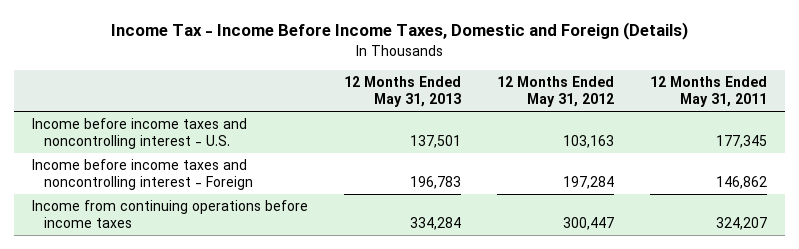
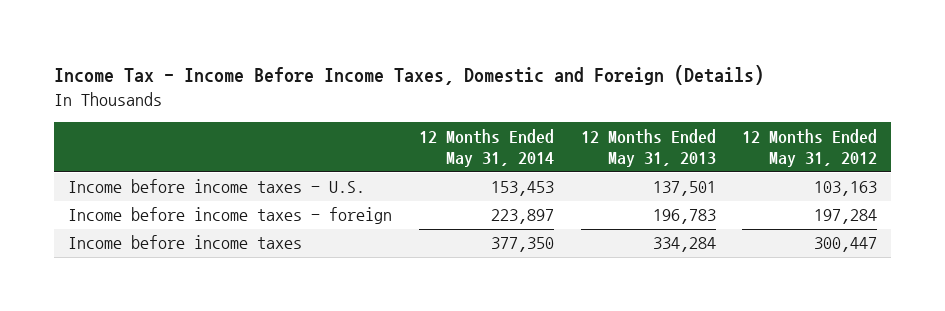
- | 12 Months Ended May 31, 2013 | 12 Months Ended May 31, 2012 | 12 Months Ended May 31, 2011
+ | 12 Months Ended May 31, 2014 | 12 Months Ended May 31, 2013 | 12 Months Ended May 31, 2012
- Income before income taxes and noncontrolling interest - U.S. | 137,501 | 103,163 | 177,345
- Income before income taxes and noncontrolling interest - Foreign | 196,783 | 197,284 | 146,862
- Income from continuing operations before income taxes | 334,284 | 300,447 | 324,207
+ Income before income taxes - U.S. | 153,453 | 137,501 | 103,163
+ Income before income taxes - foreign | 223,897 | 196,783 | 197,284
+ Income before income taxes | 377,350 | 334,284 | 300,447

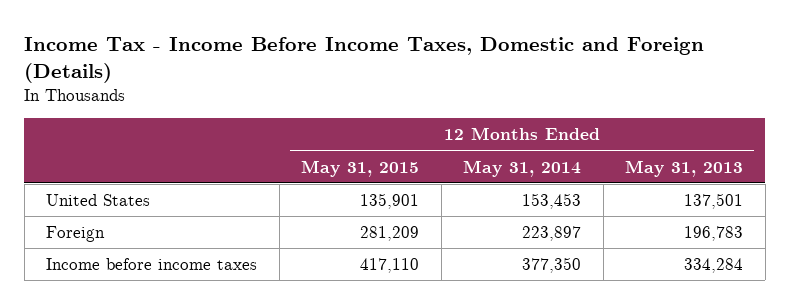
- | 12 Months Ended May 31, 2014 | 12 Months Ended May 31, 2013 | 12 Months Ended May 31, 2012
+ | 12 Months Ended May 31, 2015 | 12 Months Ended May 31, 2014 | 12 Months Ended May 31, 2013
- Income before income taxes - U.S. | 153,453 | 137,501 | 103,163
- Income before income taxes - foreign | 223,897 | 196,783 | 197,284
+ United States | 135,901 | 153,453 | 137,501
+ Foreign | 281,209 | 223,897 | 196,783

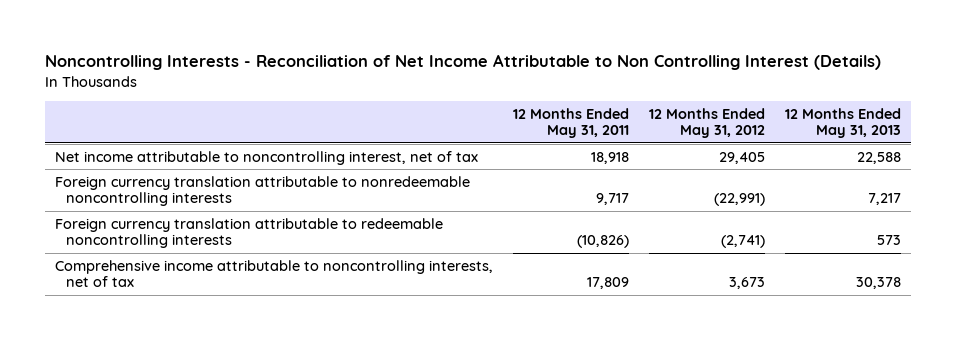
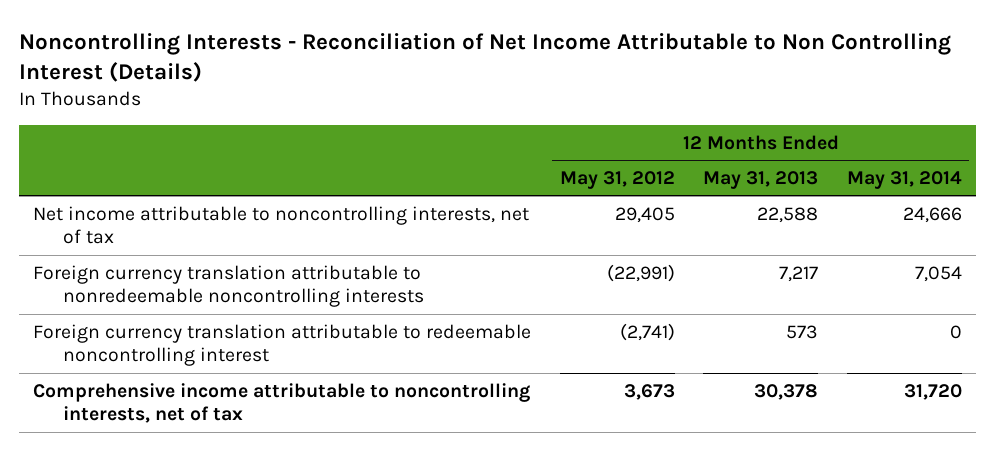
- | 12 Months Ended May 31, 2011 | 12 Months Ended May 31, 2012 | 12 Months Ended May 31, 2013
+ | 12 Months Ended May 31, 2012 | 12 Months Ended May 31, 2013 | 12 Months Ended May 31, 2014
- Net income attributable to noncontrolling interest, net of tax | 18,918 | 29,405 | 22,588
+ Net income attributable to noncontrolling interests, net of tax | 29,405 | 22,588 | 24,666
- Foreign currency translation attributable to redeemable noncontrolling interests | (10,826) | (2,741) | 573
+ Foreign currency translation attributable to redeemable noncontrolling interest | (2,741) | 573 | 0

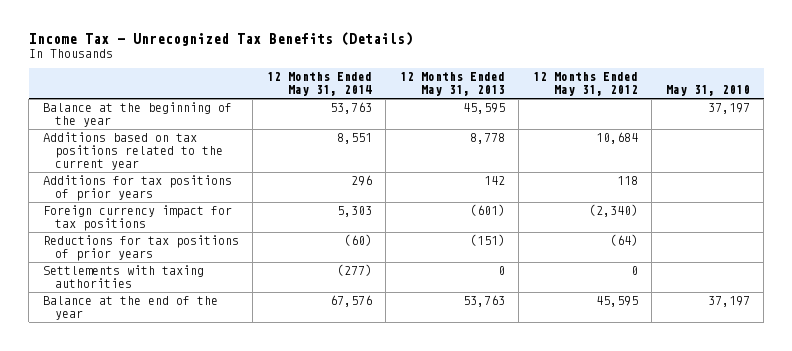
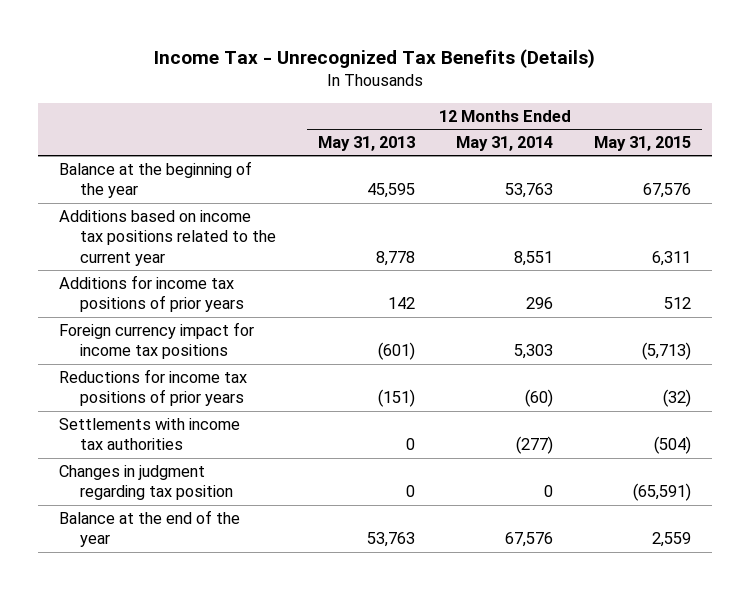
- | 12 Months Ended May 31, 2014 | 12 Months Ended May 31, 2013 | 12 Months Ended May 31, 2012 | May 31, 2010
+ | 12 Months Ended May 31, 2013 | 12 Months Ended May 31, 2014 | 12 Months Ended May 31, 2015
- Additions based on tax positions related to the current year | 8,551 | 8,778 | 10,684 |
- Additions for tax positions of prior years | 296 | 142 | 118 |
- Foreign currency impact for tax positions | 5,303 | (601) | (2,340) |
- Reductions for tax positions of prior years | (60) | (151) | (64) |
- Settlements with taxing authorities | (277) | 0 | 0 |
+ Additions based on income tax positions related to the current year | 8,778 | 8,551 | 6,311
+ Additions for income tax positions of prior years | 142 | 296 | 512
+ Foreign currency impact for income tax positions | (601) | 5,303 | (5,713)
+ Reductions for income tax positions of prior years | (151) | (60) | (32)
+ Settlements with income tax authorities | 0 | (277) | (504)
+ Changes in judgment regarding tax position | 0 | 0 | (65,591)

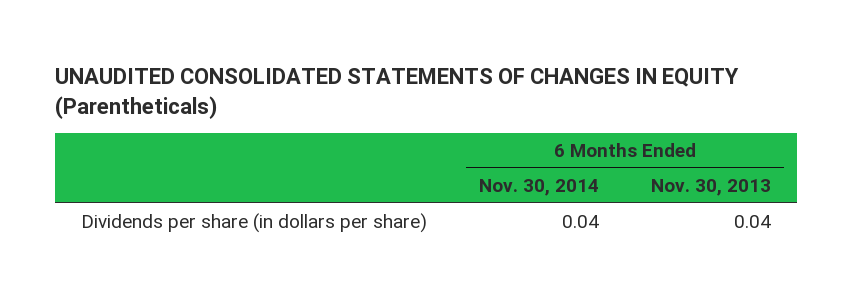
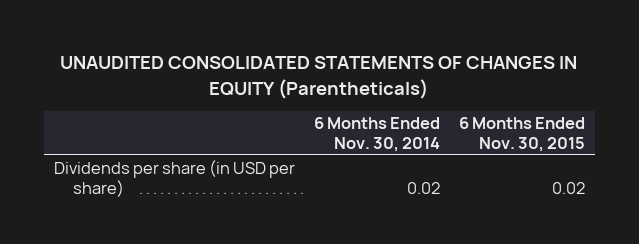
- | 6 Months Ended Nov. 30, 2014 | 6 Months Ended Nov. 30, 2013
+ | 6 Months Ended Nov. 30, 2014 | 6 Months Ended Nov. 30, 2015
- Dividends per share (in dollars per share) | 0.04 | 0.04
+ Dividends per share (in USD per share) | 0.02 | 0.02

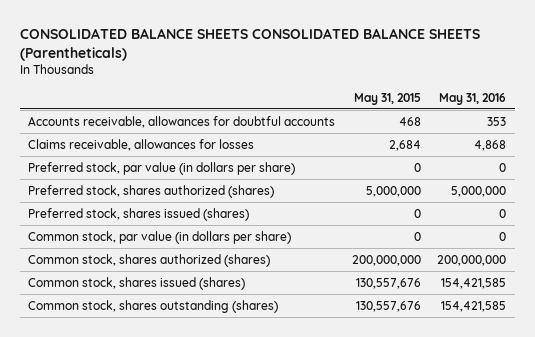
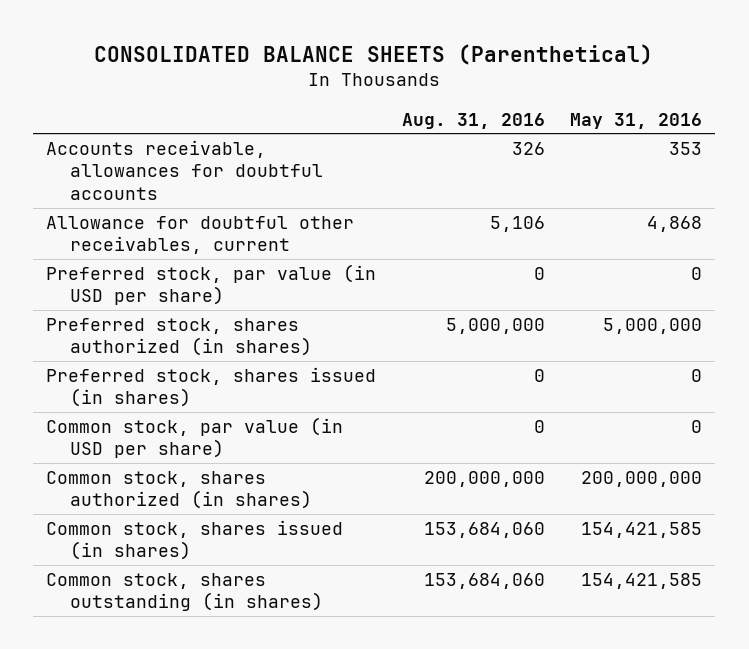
- CONSOLIDATED BALANCE SHEETS CONSOLIDATED BALANCE SHEETS (Parentheticals)
+ CONSOLIDATED BALANCE SHEETS (Parenthetical)
- | May 31, 2015 | May 31, 2016
+ | Aug. 31, 2016 | May 31, 2016
- Claims receivable, allowances for losses | 2,684 | 4,868
- Preferred stock, par value (in dollars per share) | 0 | 0
- Preferred stock, shares authorized (shares) | 5,000,000 | 5,000,000
- Preferred stock, shares issued (shares) | 0 | 0
- Common stock, par value (in dollars per share) | 0 | 0
- Common stock, shares authorized (shares) | 200,000,000 | 200,000,000
- Common stock, shares issued (shares) | 130,557,676 | 154,421,585
- Common stock, shares outstanding (shares) | 130,557,676 | 154,421,585
+ Allowance for doubtful other receivables, current | 5,106 | 4,868
+ Preferred stock, par value (in USD per share) | 0 | 0
+ Preferred stock, shares authorized (in shares) | 5,000,000 | 5,000,000
+ Preferred stock, shares issued (in shares) | 0 | 0
+ Common stock, par value (in USD per share) | 0 | 0
+ Common stock, shares authorized (in shares) | 200,000,000 | 200,000,000
+ Common stock, shares issued (in shares) | 153,684,060 | 154,421,585
+ Common stock, shares outstanding (in shares) | 153,684,060 | 154,421,585

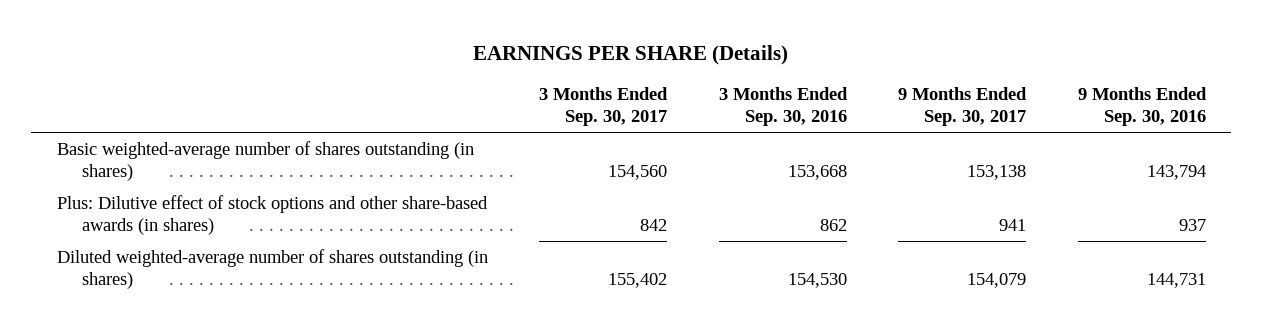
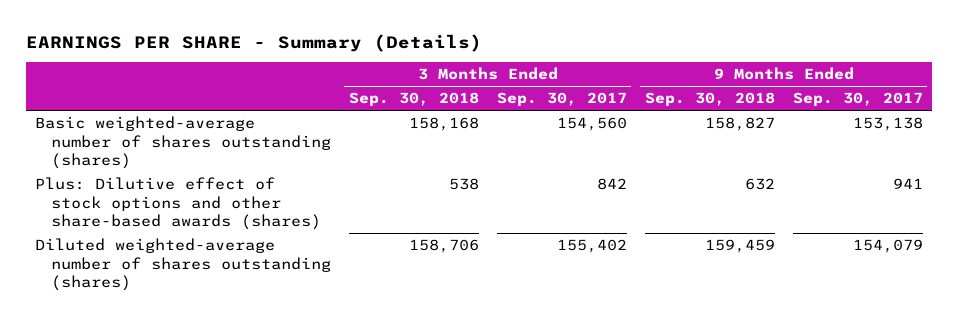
- EARNINGS PER SHARE (Details)
+ EARNINGS PER SHARE - Summary (Details)
- | 3 Months Ended Sep. 30, 2017 | 3 Months Ended Sep. 30, 2016 | 9 Months Ended Sep. 30, 2017 | 9 Months Ended Sep. 30, 2016
+ | 3 Months Ended Sep. 30, 2018 | 3 Months Ended Sep. 30, 2017 | 9 Months Ended Sep. 30, 2018 | 9 Months Ended Sep. 30, 2017
- Basic weighted-average number of shares outstanding (in shares) | 154,560 | 153,668 | 153,138 | 143,794
- Plus: Dilutive effect of stock options and other share-based awards (in shares) | 842 | 862 | 941 | 937
- Diluted weighted-average number of shares outstanding (in shares) | 155,402 | 154,530 | 154,079 | 144,731
+ Basic weighted-average number of shares outstanding (shares) | 158,168 | 154,560 | 158,827 | 153,138
+ Plus: Dilutive effect of stock options and other share-based awards (shares) | 538 | 842 | 632 | 941
+ Diluted weighted-average number of shares outstanding (shares) | 158,706 | 155,402 | 159,459 | 154,079

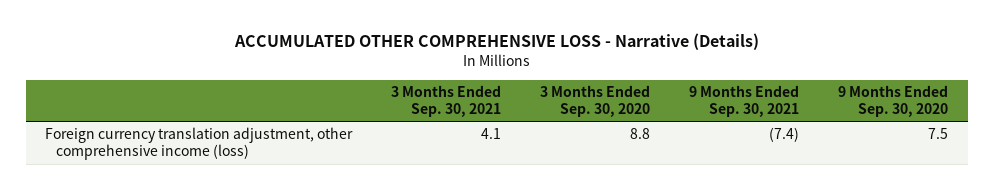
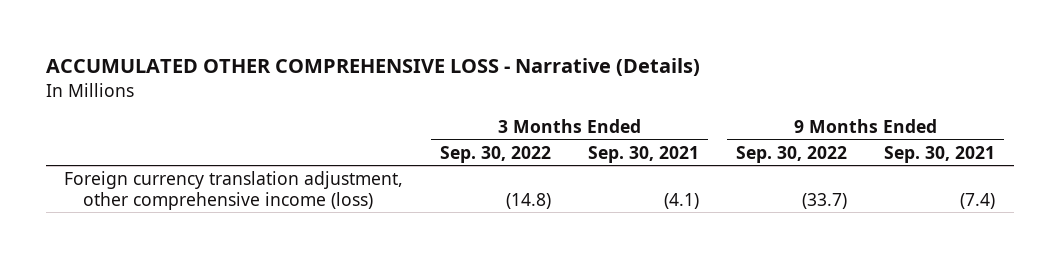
- | 3 Months Ended Sep. 30, 2021 | 3 Months Ended Sep. 30, 2020 | 9 Months Ended Sep. 30, 2021 | 9 Months Ended Sep. 30, 2020
+ | 3 Months Ended Sep. 30, 2022 | 3 Months Ended Sep. 30, 2021 | 9 Months Ended Sep. 30, 2022 | 9 Months Ended Sep. 30, 2021
- Foreign currency translation adjustment, other comprehensive income (loss) | 4.1 | 8.8 | (7.4) | 7.5
+ Foreign currency translation adjustment, other comprehensive income (loss) | (14.8) | (4.1) | (33.7) | (7.4)

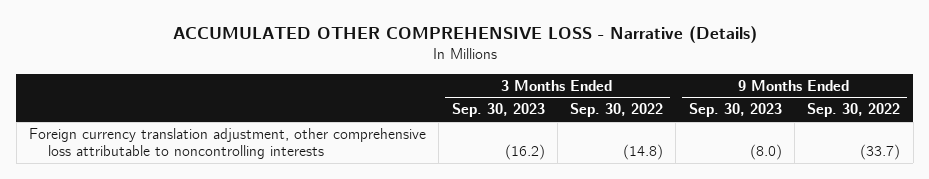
- | 3 Months Ended Sep. 30, 2022 | 3 Months Ended Sep. 30, 2021 | 9 Months Ended Sep. 30, 2022 | 9 Months Ended Sep. 30, 2021
+ | 3 Months Ended Sep. 30, 2023 | 3 Months Ended Sep. 30, 2022 | 9 Months Ended Sep. 30, 2023 | 9 Months Ended Sep. 30, 2022
- Foreign currency translation adjustment, other comprehensive income (loss) | (14.8) | (4.1) | (33.7) | (7.4)
+ Foreign currency translation adjustment, other comprehensive loss attributable to noncontrolling interests | (16.2) | (14.8) | (8.0) | (33.7)

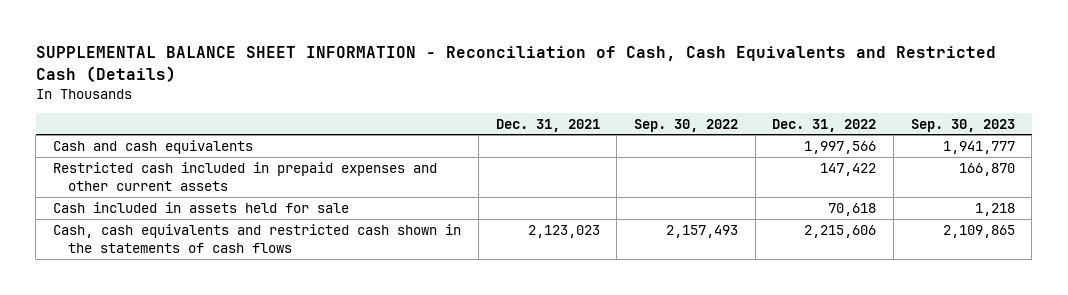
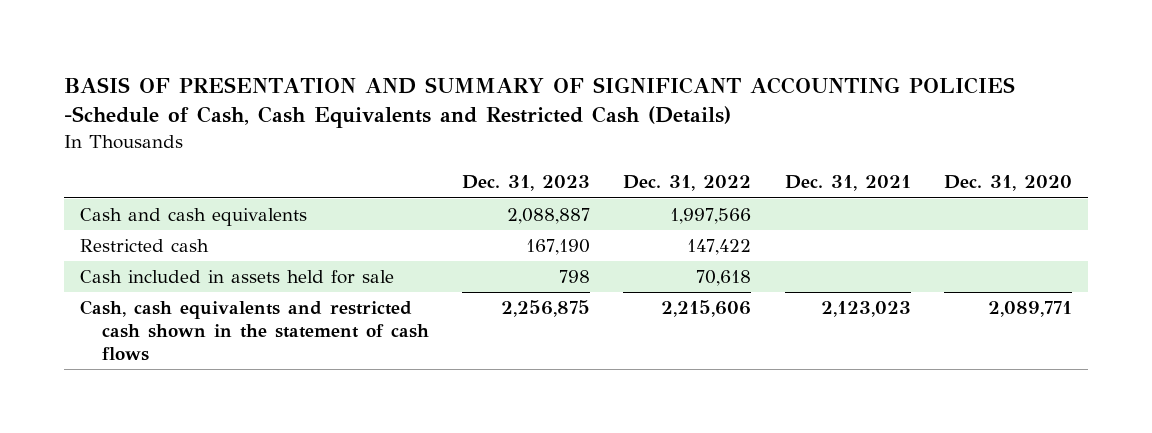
- SUPPLEMENTAL BALANCE SHEET INFORMATION - Reconciliation of Cash, Cash Equivalents and Restricted Cash (Details)
+ BASIS OF PRESENTATION AND SUMMARY OF SIGNIFICANT ACCOUNTING POLICIES -Schedule of Cash, Cash Equivalents and Restricted Cash (Details)
- | Dec. 31, 2021 | Sep. 30, 2022 | Dec. 31, 2022 | Sep. 30, 2023
+ | Dec. 31, 2023 | Dec. 31, 2022 | Dec. 31, 2021 | Dec. 31, 2020
- Restricted cash included in prepaid expenses and other current assets | | | 147,422 | 166,870
+ Restricted cash | 167,190 | 147,422 | |
- Cash, cash equivalents and restricted cash shown in the statements of cash flows | 2,123,023 | 2,157,493 | 2,215,606 | 2,109,865
+ Cash, cash equivalents and restricted cash shown in the statement of cash flows | 2,256,875 | 2,215,606 | 2,123,023 | 2,089,771

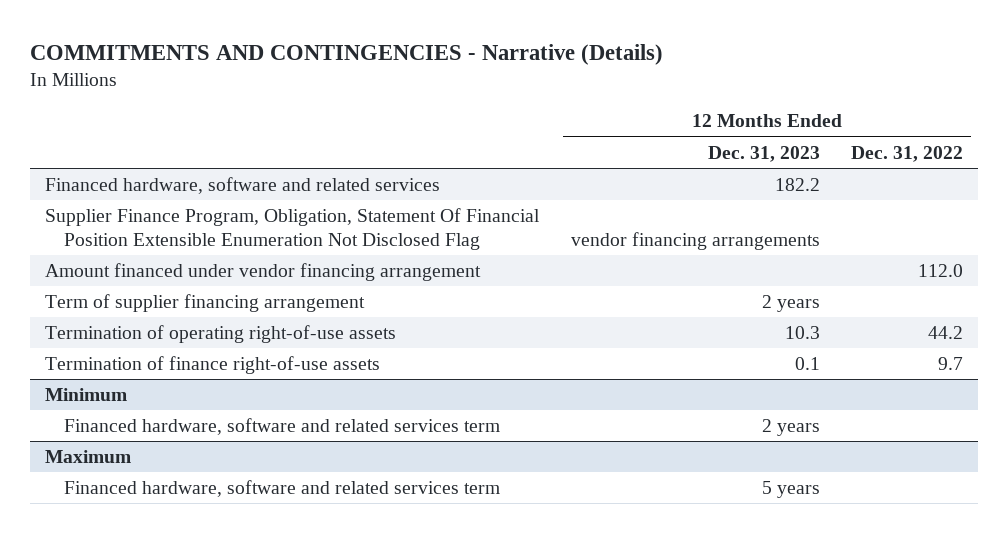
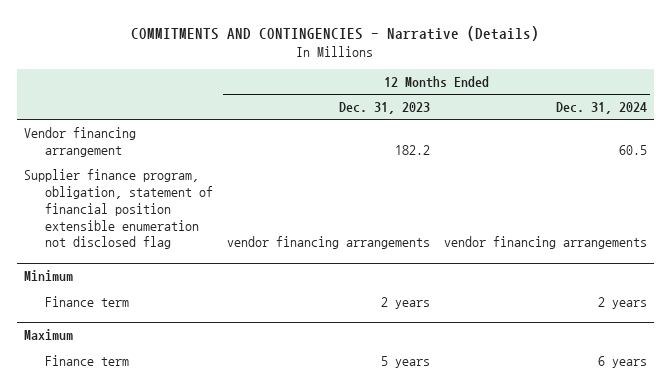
- | 12 Months Ended Dec. 31, 2023 | 12 Months Ended Dec. 31, 2022
+ | 12 Months Ended Dec. 31, 2023 | 12 Months Ended Dec. 31, 2024
- Financed hardware, software and related services | 182.2 |
- Supplier Finance Program, Obligation, Statement Of Financial Position Extensible Enumeration Not Disclosed Flag | vendor financing arrangements |
- Amount financed under vendor financing arrangement | | 112.0
- Term of supplier financing arrangement | 2 years |
- Termination of operating right-of-use assets | 10.3 | 44.2
- Termination of finance right-of-use assets | 0.1 | 9.7
+ Vendor financing arrangement | 182.2 | 60.5
+ Supplier finance program, obligation, statement of financial position extensible enumeration not disclosed flag | vendor financing arrangements | vendor financing arrangements
@ Minimum
- Financed hardware, software and related services term | 2 years |
+ Finance term | 2 years | 2 years
@ Maximum
- Financed hardware, software and related services term | 5 years |
+ Finance term | 5 years | 6 years

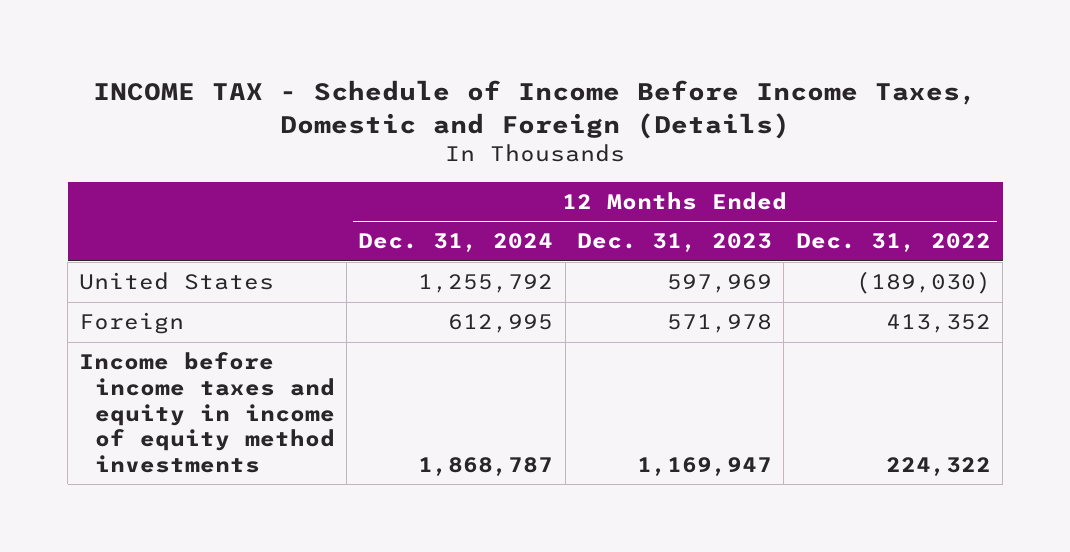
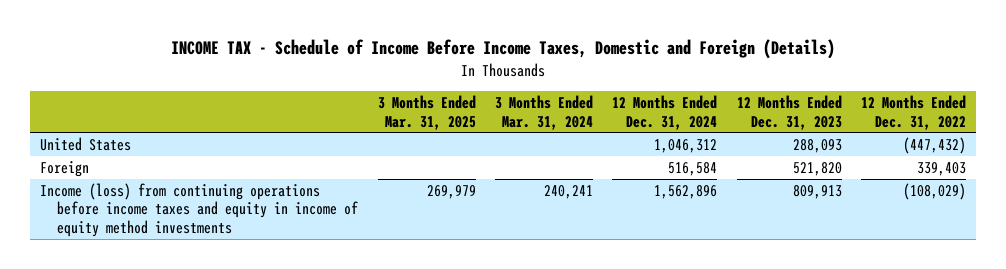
- | 12 Months Ended Dec. 31, 2024 | 12 Months Ended Dec. 31, 2023 | 12 Months Ended Dec. 31, 2022
+ | 3 Months Ended Mar. 31, 2025 | 3 Months Ended Mar. 31, 2024 | 12 Months Ended Dec. 31, 2024 | 12 Months Ended Dec. 31, 2023 | 12 Months Ended Dec. 31, 2022
- United States | 1,255,792 | 597,969 | (189,030)
- Foreign | 612,995 | 571,978 | 413,352
- Income before income taxes and equity in income of equity method investments | 1,868,787 | 1,169,947 | 224,322
+ United States | | | 1,046,312 | 288,093 | (447,432)
+ Foreign | | | 516,584 | 521,820 | 339,403
+ Income (loss) from continuing operations before income taxes and equity in income of equity method investments | 269,979 | 240,241 | 1,562,896 | 809,913 | (108,029)

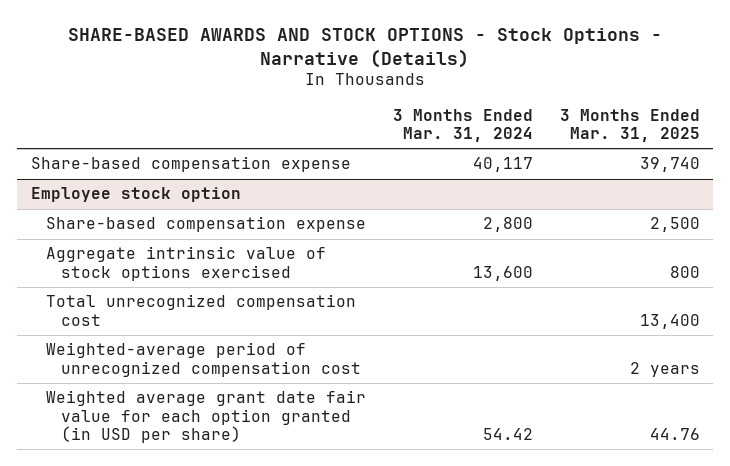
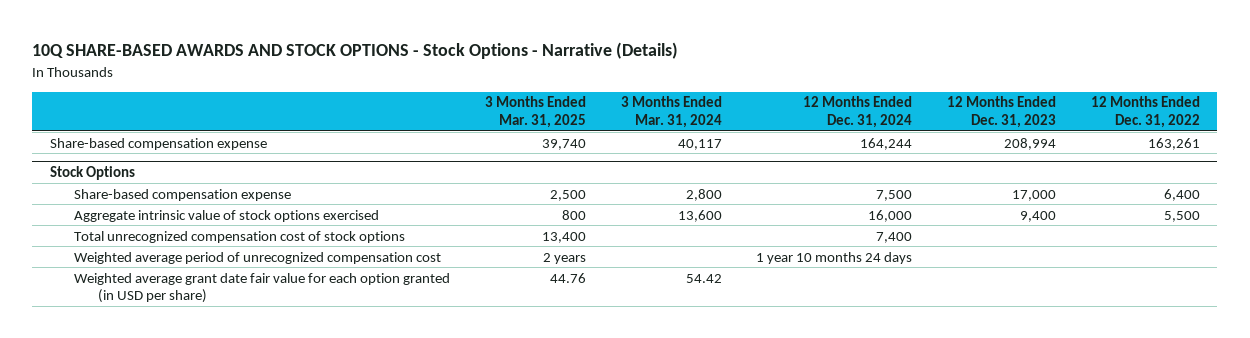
- SHARE-BASED AWARDS AND STOCK OPTIONS - Stock Options - Narrative (Details)
+ 10Q SHARE-BASED AWARDS AND STOCK OPTIONS - Stock Options - Narrative (Details)
- | 3 Months Ended Mar. 31, 2024 | 3 Months Ended Mar. 31, 2025
+ | 3 Months Ended Mar. 31, 2025 | 3 Months Ended Mar. 31, 2024 | 12 Months Ended Dec. 31, 2024 | 12 Months Ended Dec. 31, 2023 | 12 Months Ended Dec. 31, 2022
- Employee stock option
+ Stock Options
- Total unrecognized compensation cost | | 13,400
- Weighted-average period of unrecognized compensation cost | | 2 years
+ Total unrecognized compensation cost of stock options | 13,400 | | 7,400 | |
+ Weighted average period of unrecognized compensation cost | 2 years | | 1 year 10 months 24 days | |

